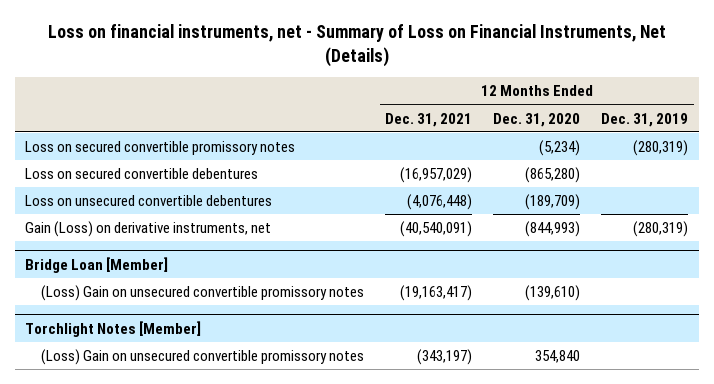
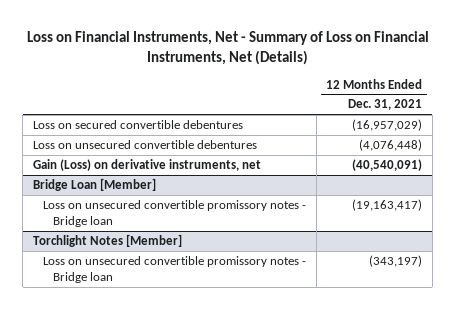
- Loss on financial instruments, net - Summary of Loss on Financial Instruments, Net (Details)
+ Loss on Financial Instruments, Net - Summary of Loss on Financial Instruments, Net (Details)
- | 12 Months Ended Dec. 31, 2021 | 12 Months Ended Dec. 31, 2020 | 12 Months Ended Dec. 31, 2019
+ | 12 Months Ended Dec. 31, 2021
- Loss on secured convertible promissory notes | | (5,234) | (280,319)
@ Bridge Loan [Member]
- (Loss) Gain on unsecured convertible promissory notes | (19,163,417) | (139,610) |
+ Loss on unsecured convertible promissory notes - Bridge loan | (19,163,417)
@ Torchlight Notes [Member]
- (Loss) Gain on unsecured convertible promissory notes | (343,197) | 354,840 |
+ Loss on unsecured convertible promissory notes - Bridge loan | (343,197)

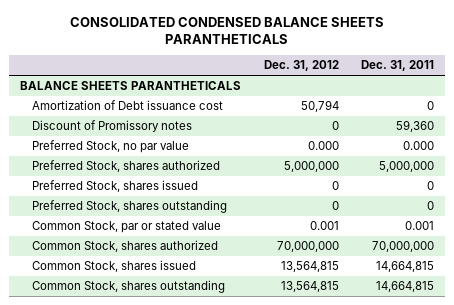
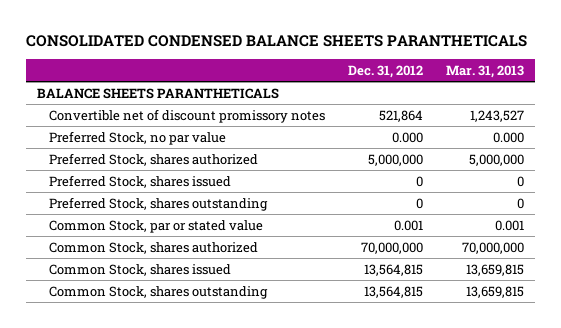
- | Dec. 31, 2012 | Dec. 31, 2011
+ | Dec. 31, 2012 | Mar. 31, 2013
- Amortization of Debt issuance cost | 50,794 | 0
- Discount of Promissory notes | 0 | 59,360
+ Convertible net of discount promissory notes | 521,864 | 1,243,527

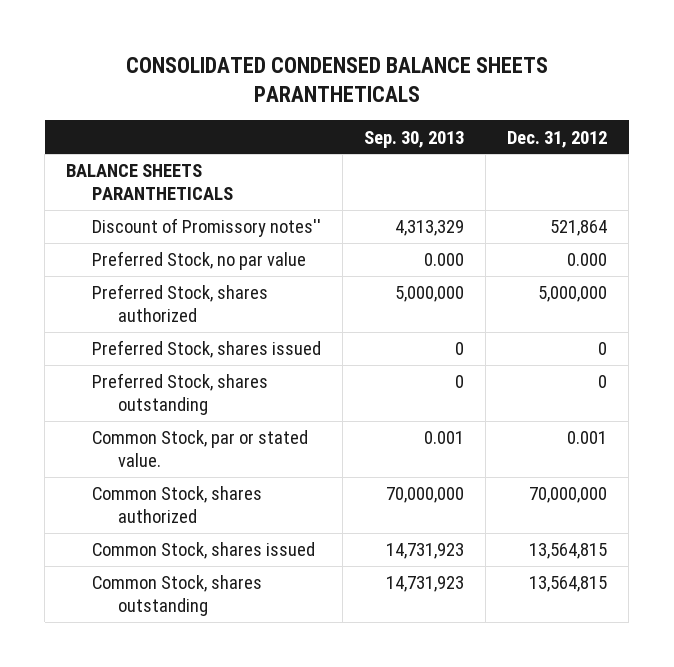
- | Dec. 31, 2012 | Mar. 31, 2013
+ | Sep. 30, 2013 | Dec. 31, 2012
- Convertible net of discount promissory notes | 521,864 | 1,243,527
+ Discount of Promissory notes'' | 4,313,329 | 521,864
- Common Stock, par or stated value | 0.001 | 0.001
+ Common Stock, par or stated value. | 0.001 | 0.001

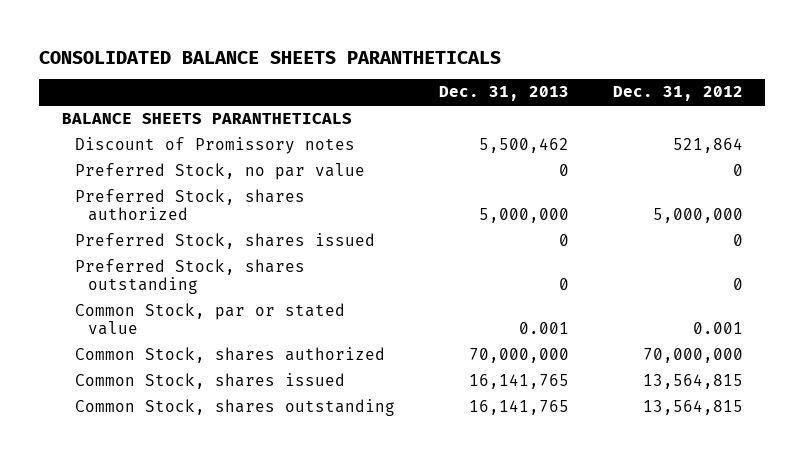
- CONSOLIDATED CONDENSED BALANCE SHEETS PARANTHETICALS
+ CONSOLIDATED BALANCE SHEETS PARANTHETICALS
- | Sep. 30, 2013 | Dec. 31, 2012
+ | Dec. 31, 2013 | Dec. 31, 2012
- Discount of Promissory notes'' | 4,313,329 | 521,864
- Preferred Stock, no par value | 0.000 | 0.000
+ Discount of Promissory notes | 5,500,462 | 521,864
+ Preferred Stock, no par value | 0 | 0
- Common Stock, par or stated value. | 0.001 | 0.001
+ Common Stock, par or stated value | 0.001 | 0.001

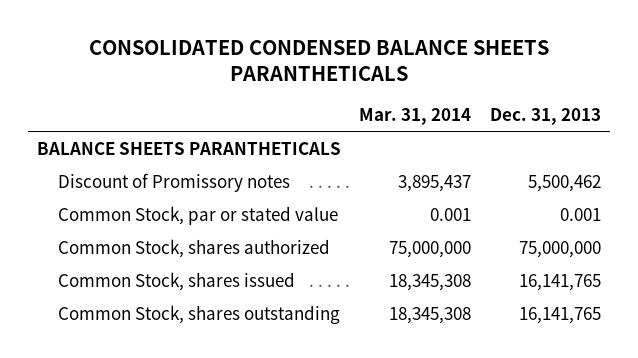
- CONSOLIDATED BALANCE SHEETS PARANTHETICALS
+ CONSOLIDATED CONDENSED BALANCE SHEETS PARANTHETICALS
- | Dec. 31, 2013 | Dec. 31, 2012
+ | Mar. 31, 2014 | Dec. 31, 2013
- Preferred Stock, no par value | 0 | 0
- Preferred Stock, shares authorized | 5,000,000 | 5,000,000
- Preferred Stock, shares issued | 0 | 0
- Preferred Stock, shares outstanding | 0 | 0
- Common Stock, shares authorized | 70,000,000 | 70,000,000
+ Common Stock, shares authorized | 75,000,000 | 75,000,000

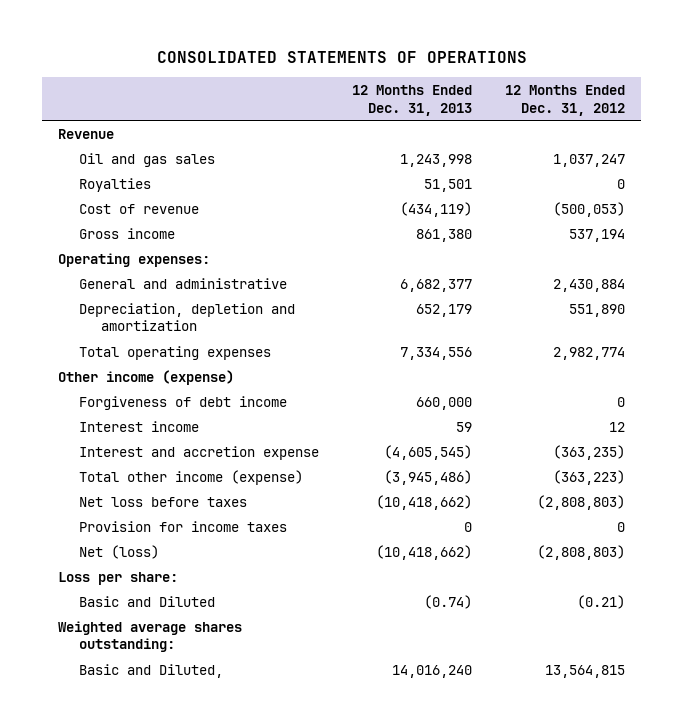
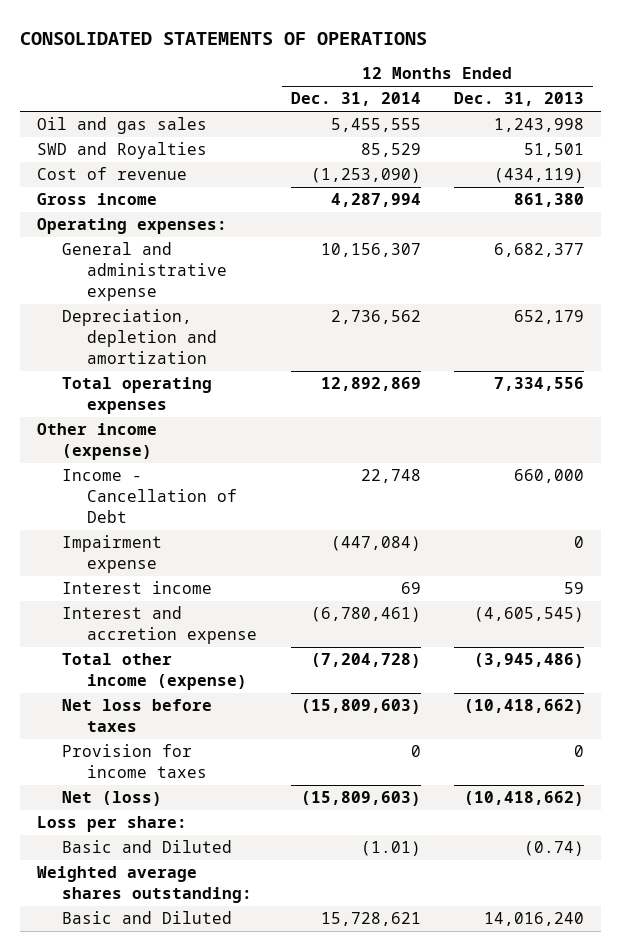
- | 12 Months Ended Dec. 31, 2013 | 12 Months Ended Dec. 31, 2012
+ | 12 Months Ended Dec. 31, 2014 | 12 Months Ended Dec. 31, 2013
- Revenue
- Royalties | 51,501 | 0
+ SWD and Royalties | 85,529 | 51,501
- General and administrative | 6,682,377 | 2,430,884
+ General and administrative expense | 10,156,307 | 6,682,377
- Forgiveness of debt income | 660,000 | 0
+ Income - Cancellation of Debt | 22,748 | 660,000
+ Impairment expense | (447,084) | 0
- Basic and Diluted, | 14,016,240 | 13,564,815
+ Basic and Diluted | 15,728,621 | 14,016,240

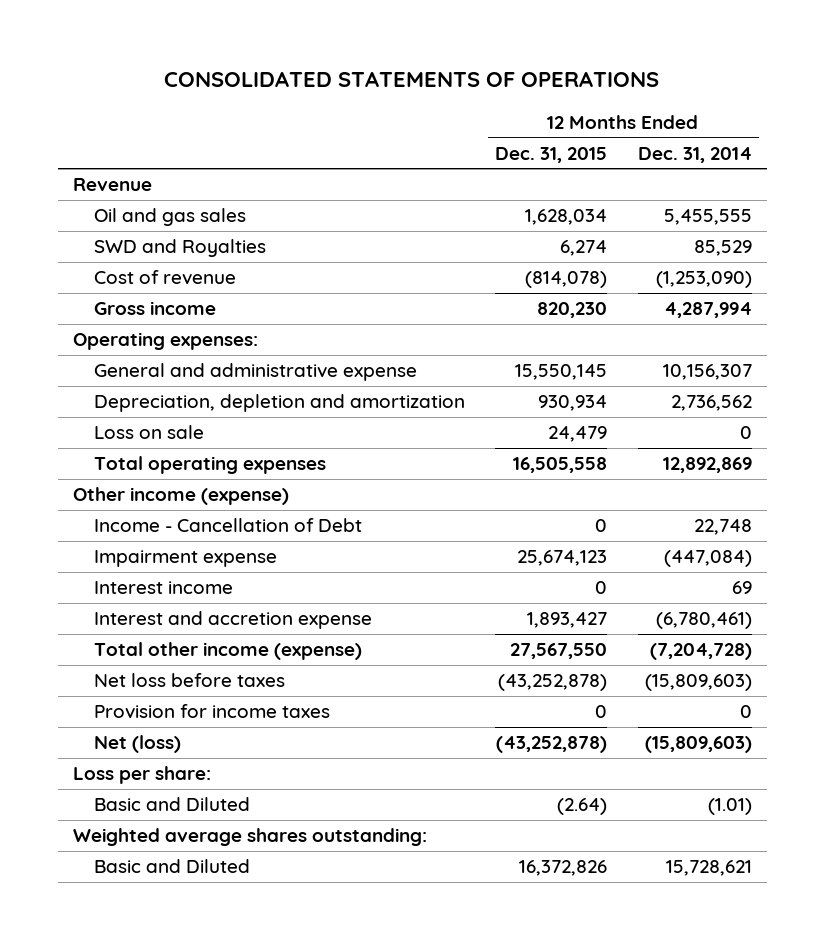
- | 12 Months Ended Dec. 31, 2014 | 12 Months Ended Dec. 31, 2013
+ | 12 Months Ended Dec. 31, 2015 | 12 Months Ended Dec. 31, 2014
+ Revenue
+ Loss on sale | 24,479 | 0

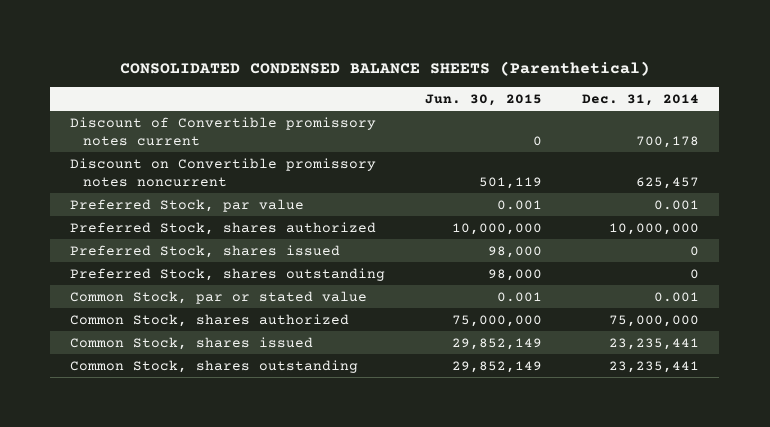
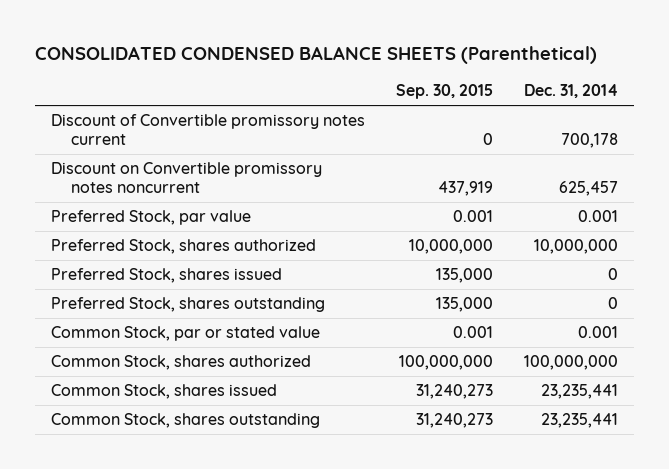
- | Jun. 30, 2015 | Dec. 31, 2014
+ | Sep. 30, 2015 | Dec. 31, 2014
- Common Stock, shares authorized | 75,000,000 | 75,000,000
+ Common Stock, shares authorized | 100,000,000 | 100,000,000

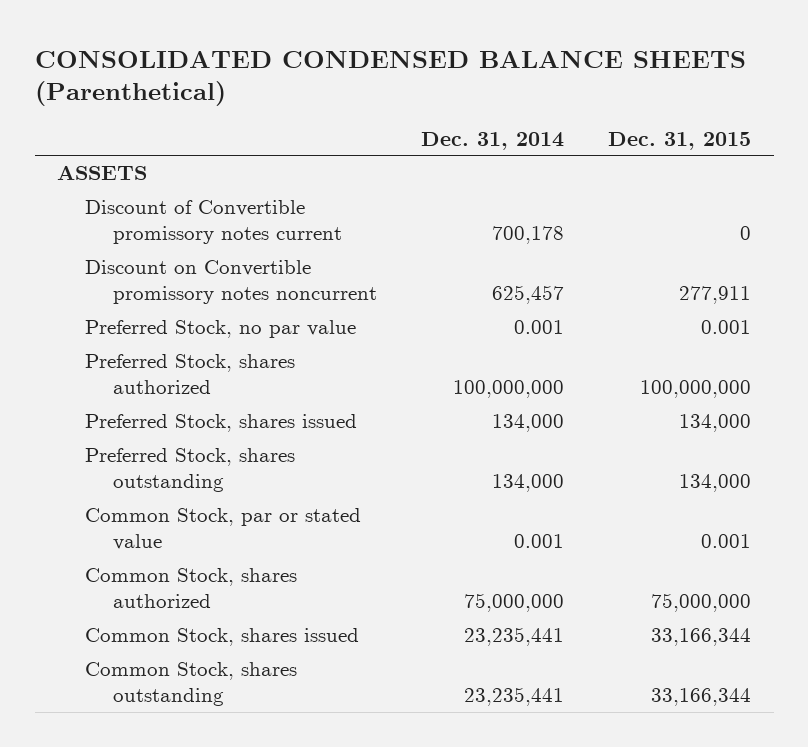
- | Sep. 30, 2015 | Dec. 31, 2014
+ | Dec. 31, 2014 | Dec. 31, 2015
+ ASSETS
- Preferred Stock, par value | 0.001 | 0.001
- Preferred Stock, shares authorized | 10,000,000 | 10,000,000
- Preferred Stock, shares issued | 135,000 | 0
- Preferred Stock, shares outstanding | 135,000 | 0
+ Preferred Stock, no par value | 0.001 | 0.001
+ Preferred Stock, shares authorized | 100,000,000 | 100,000,000
+ Preferred Stock, shares issued | 134,000 | 134,000
+ Preferred Stock, shares outstanding | 134,000 | 134,000
- Common Stock, shares authorized | 100,000,000 | 100,000,000
+ Common Stock, shares authorized | 75,000,000 | 75,000,000

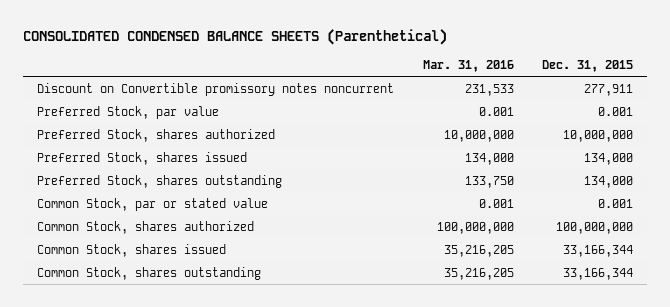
- | Dec. 31, 2014 | Dec. 31, 2015
+ | Mar. 31, 2016 | Dec. 31, 2015
- ASSETS
- Discount of Convertible promissory notes current | 700,178 | 0
- Preferred Stock, no par value | 0.001 | 0.001
- Preferred Stock, shares authorized | 100,000,000 | 100,000,000
+ Preferred Stock, par value | 0.001 | 0.001
+ Preferred Stock, shares authorized | 10,000,000 | 10,000,000
- Common Stock, shares authorized | 75,000,000 | 75,000,000
+ Common Stock, shares authorized | 100,000,000 | 100,000,000

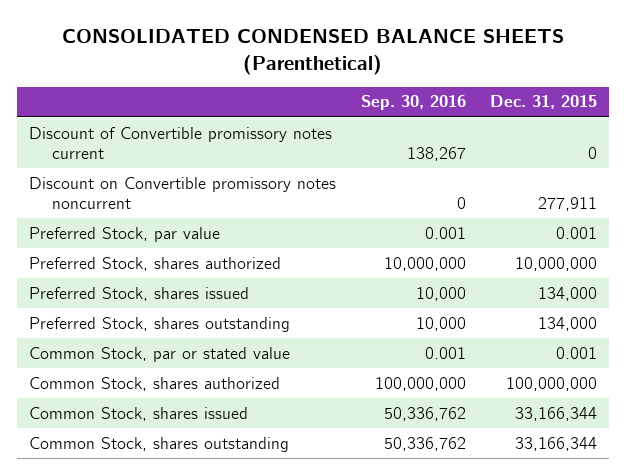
- | Mar. 31, 2016 | Dec. 31, 2015
+ | Sep. 30, 2016 | Dec. 31, 2015
+ Discount of Convertible promissory notes current | 138,267 | 0

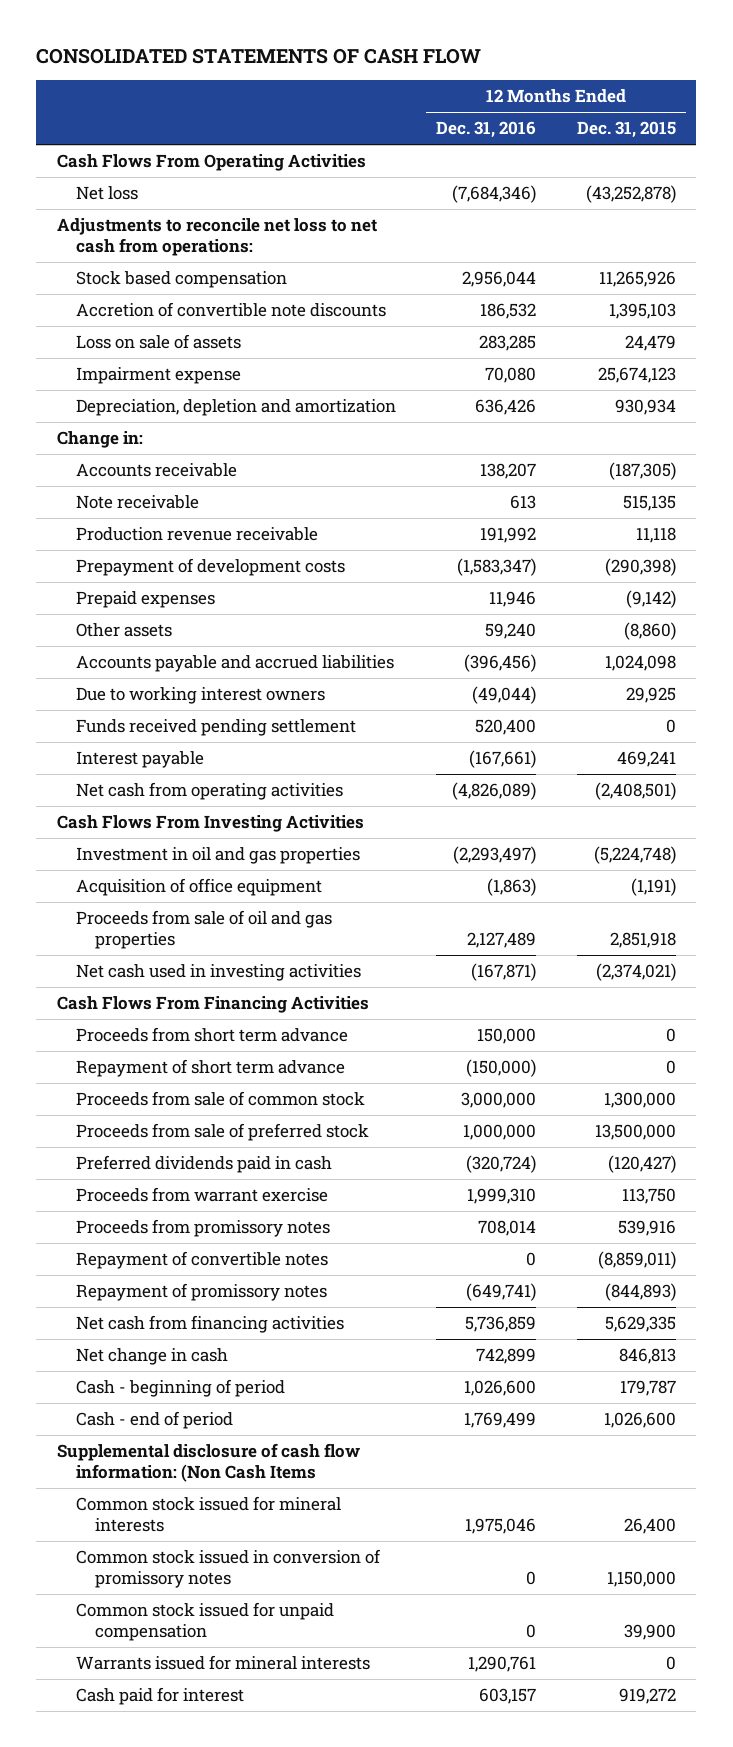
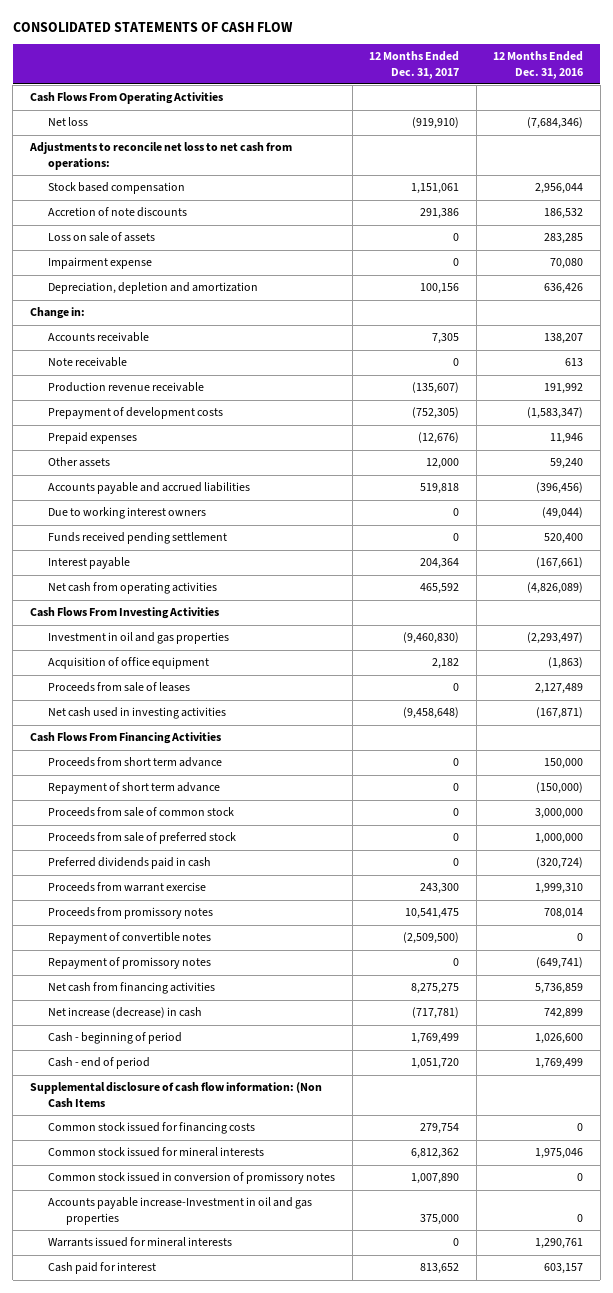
- | 12 Months Ended Dec. 31, 2016 | 12 Months Ended Dec. 31, 2015
+ | 12 Months Ended Dec. 31, 2017 | 12 Months Ended Dec. 31, 2016
- Accretion of convertible note discounts | 186,532 | 1,395,103
+ Accretion of note discounts | 291,386 | 186,532
- Proceeds from sale of oil and gas properties | 2,127,489 | 2,851,918
+ Proceeds from sale of leases | 0 | 2,127,489
- Net change in cash | 742,899 | 846,813
+ Net increase (decrease) in cash | (717,781) | 742,899
+ Common stock issued for financing costs | 279,754 | 0
- Common stock issued for unpaid compensation | 0 | 39,900
+ Accounts payable increase-Investment in oil and gas properties | 375,000 | 0

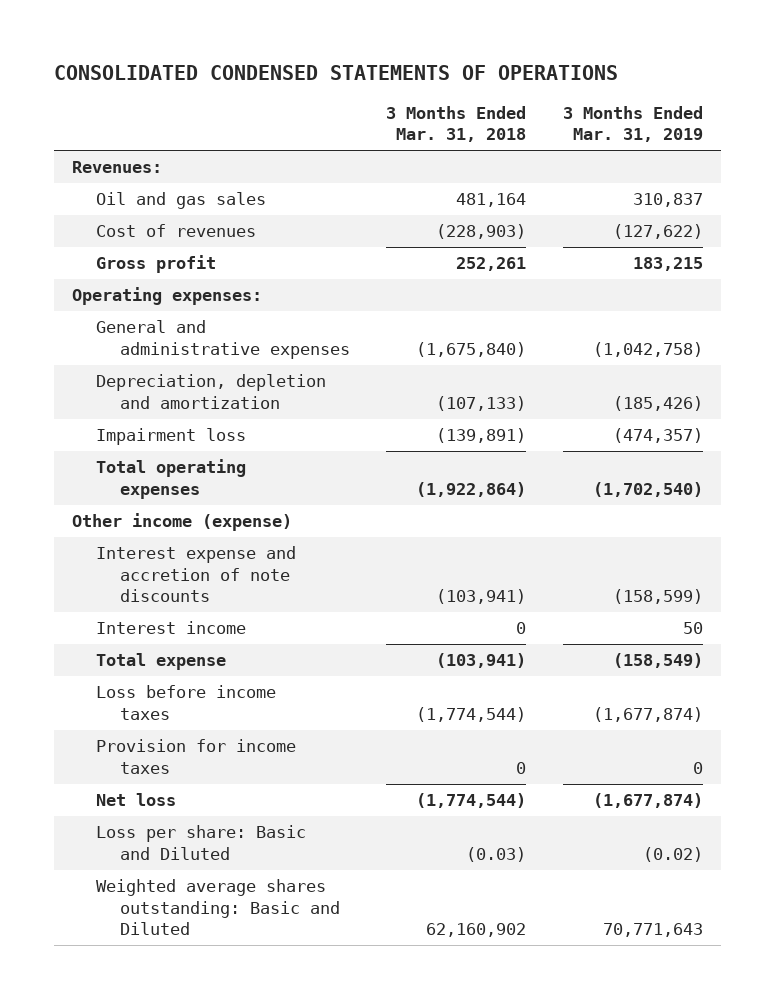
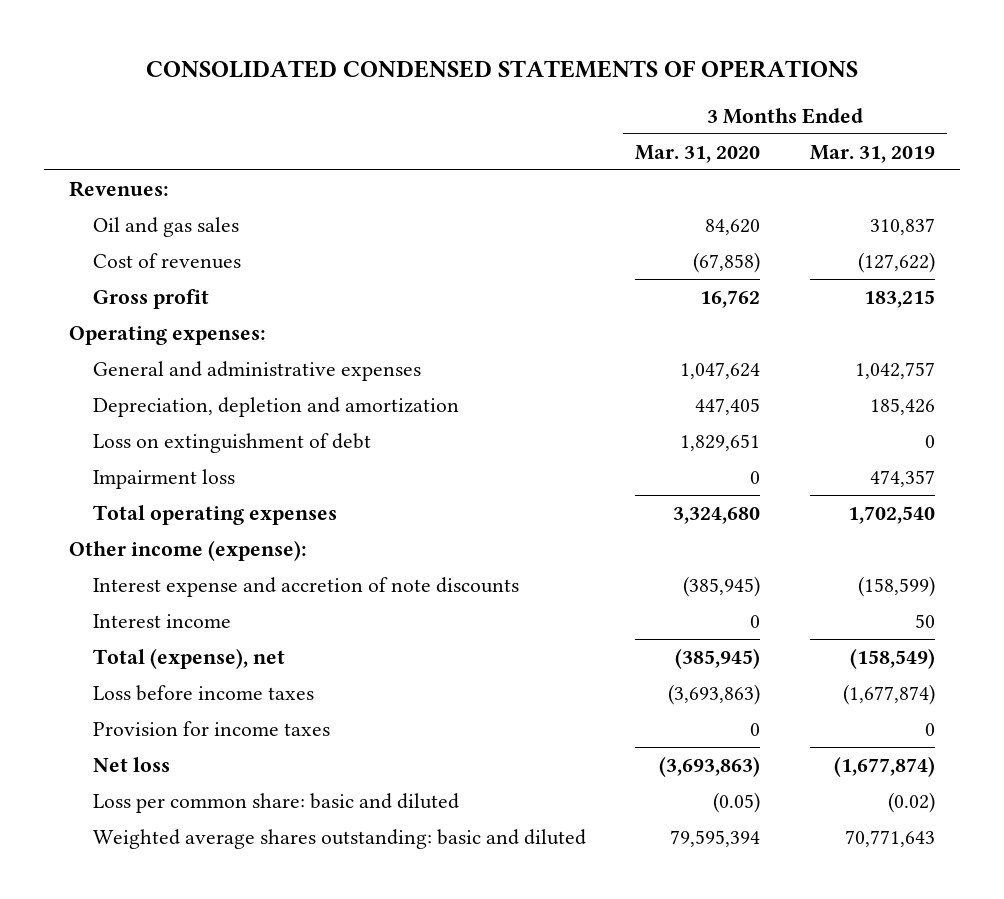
- | 3 Months Ended Mar. 31, 2018 | 3 Months Ended Mar. 31, 2019
+ | 3 Months Ended Mar. 31, 2020 | 3 Months Ended Mar. 31, 2019
- General and administrative expenses | (1,675,840) | (1,042,758)
- Depreciation, depletion and amortization | (107,133) | (185,426)
- Impairment loss | (139,891) | (474,357)
- Total operating expenses | (1,922,864) | (1,702,540)
- Other income (expense)
+ General and administrative expenses | 1,047,624 | 1,042,757
+ Depreciation, depletion and amortization | 447,405 | 185,426
+ Loss on extinguishment of debt | 1,829,651 | 0
+ Impairment loss | 0 | 474,357
+ Total operating expenses | 3,324,680 | 1,702,540
+ Other income (expense):
- Total expense | (103,941) | (158,549)
+ Total (expense), net | (385,945) | (158,549)
- Loss per share: Basic and Diluted | (0.03) | (0.02)
- Weighted average shares outstanding: Basic and Diluted | 62,160,902 | 70,771,643
+ Loss per common share: basic and diluted | (0.05) | (0.02)
+ Weighted average shares outstanding: basic and diluted | 79,595,394 | 70,771,643

